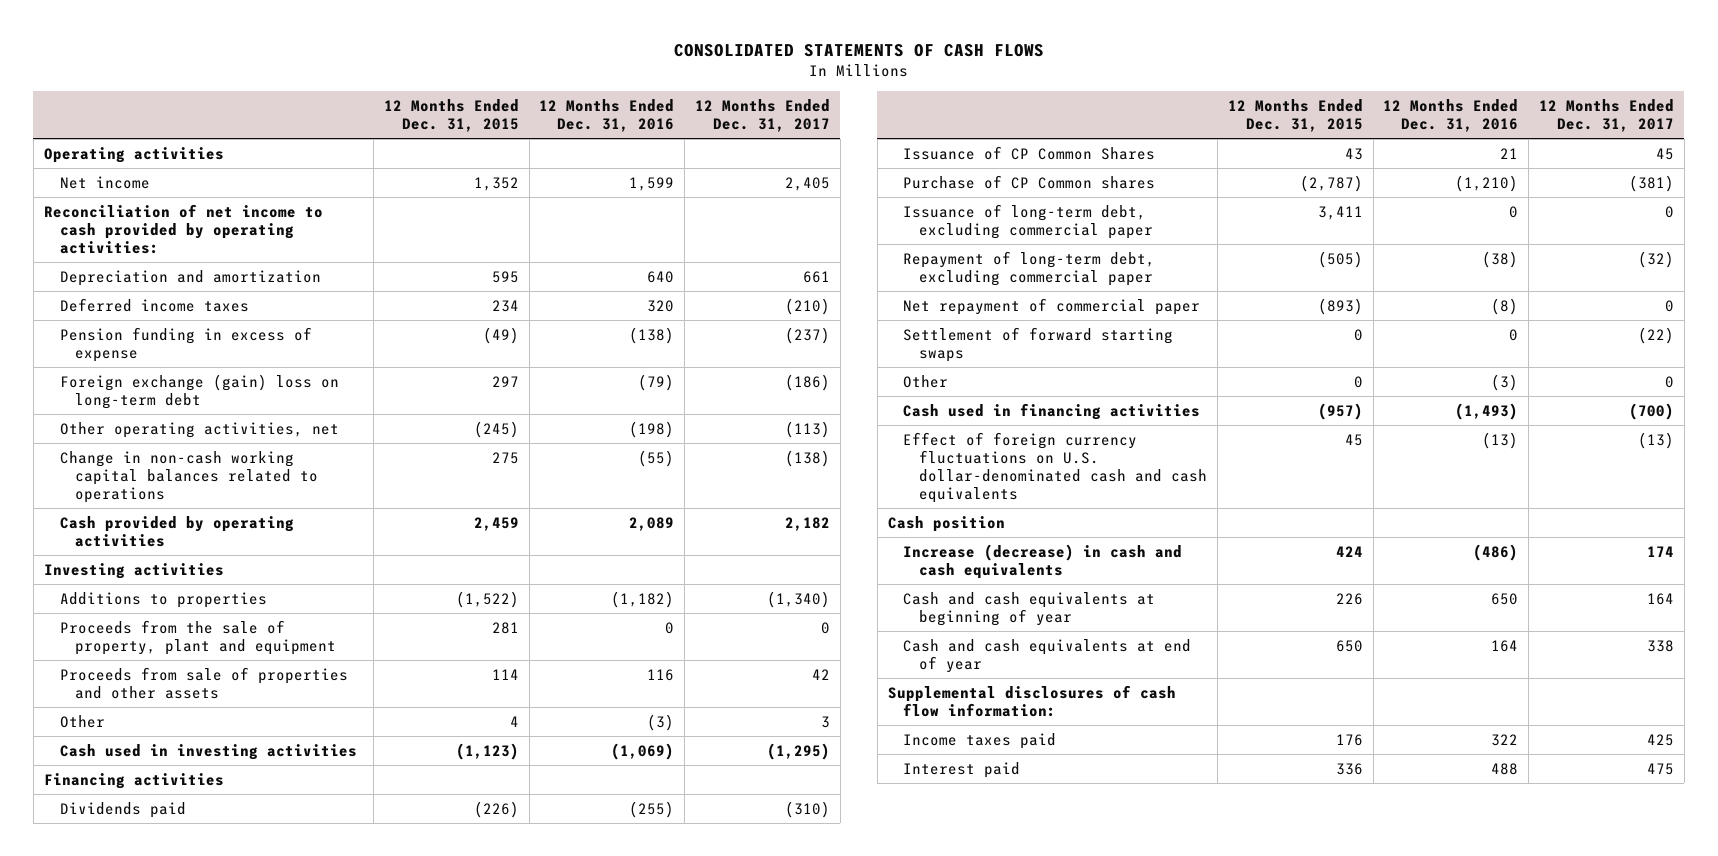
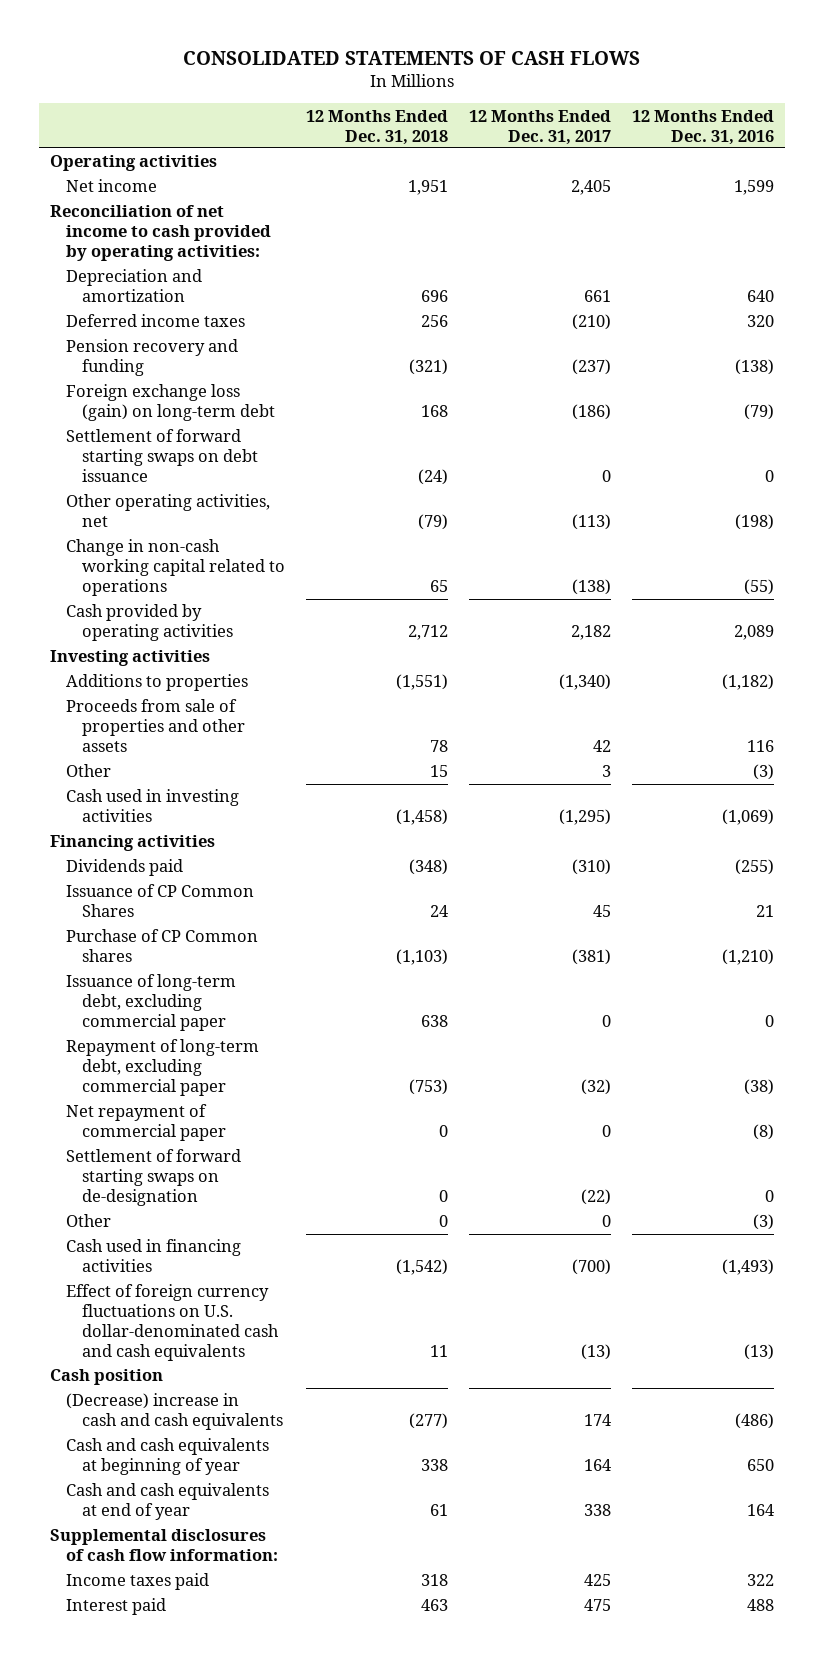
- | 12 Months Ended Dec. 31, 2015 | 12 Months Ended Dec. 31, 2016 | 12 Months Ended Dec. 31, 2017
+ | 12 Months Ended Dec. 31, 2018 | 12 Months Ended Dec. 31, 2017 | 12 Months Ended Dec. 31, 2016
- Pension funding in excess of expense | (49) | (138) | (237)
- Foreign exchange (gain) loss on long-term debt | 297 | (79) | (186)
+ Pension recovery and funding | (321) | (237) | (138)
+ Foreign exchange loss (gain) on long-term debt | 168 | (186) | (79)
+ Settlement of forward starting swaps on debt issuance | (24) | 0 | 0
- Change in non-cash working capital balances related to operations | 275 | (55) | (138)
+ Change in non-cash working capital related to operations | 65 | (138) | (55)
- Proceeds from the sale of property, plant and equipment | 281 | 0 | 0
- Settlement of forward starting swaps | 0 | 0 | (22)
+ Settlement of forward starting swaps on de-designation | 0 | (22) | 0
- Increase (decrease) in cash and cash equivalents | 424 | (486) | 174
+ (Decrease) increase in cash and cash equivalents | (277) | 174 | (486)

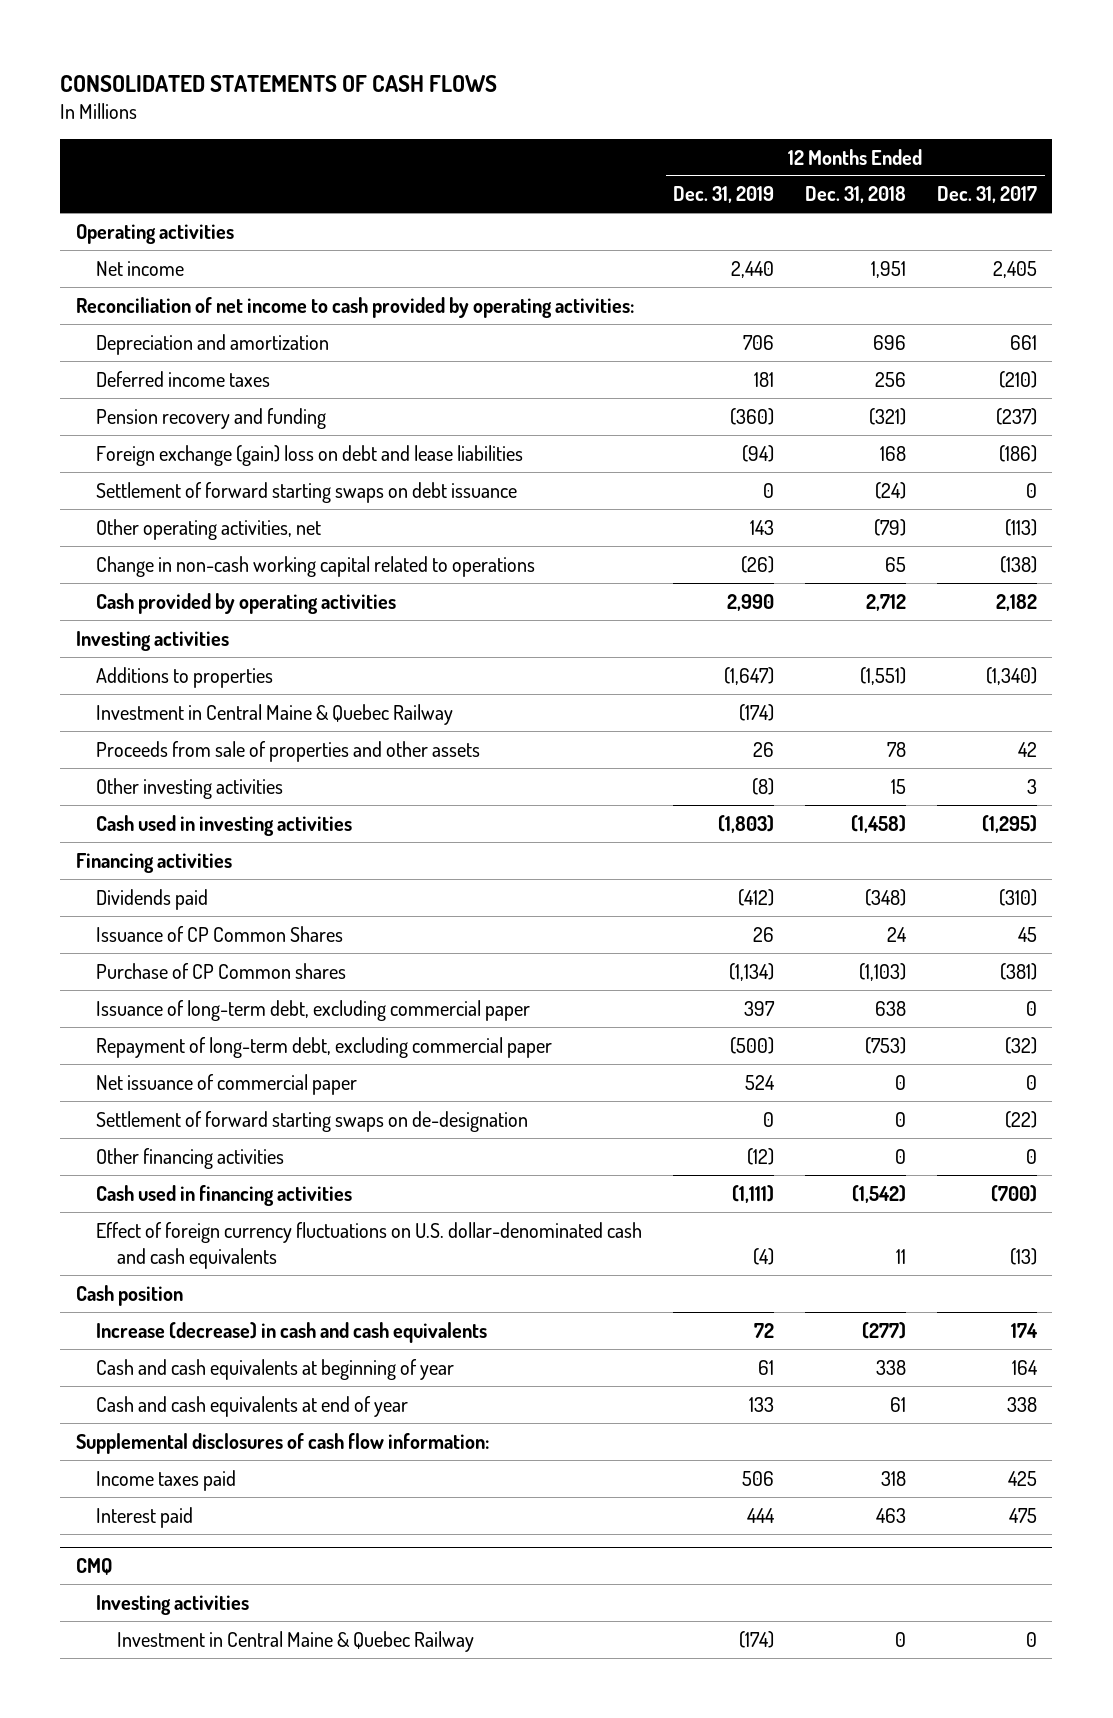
- | 12 Months Ended Dec. 31, 2018 | 12 Months Ended Dec. 31, 2017 | 12 Months Ended Dec. 31, 2016
+ | 12 Months Ended Dec. 31, 2019 | 12 Months Ended Dec. 31, 2018 | 12 Months Ended Dec. 31, 2017
- Foreign exchange loss (gain) on long-term debt | 168 | (186) | (79)
+ Foreign exchange (gain) loss on debt and lease liabilities | (94) | 168 | (186)
+ Investment in Central Maine & Quebec Railway | (174) | |
- Other | 15 | 3 | (3)
+ Other investing activities | (8) | 15 | 3
- Net repayment of commercial paper | 0 | 0 | (8)
+ Net issuance of commercial paper | 524 | 0 | 0
- Other | 0 | 0 | (3)
+ Other financing activities | (12) | 0 | 0
- (Decrease) increase in cash and cash equivalents | (277) | 174 | (486)
+ Increase (decrease) in cash and cash equivalents | 72 | (277) | 174
+ CMQ
+ Investing activities
+ Investment in Central Maine & Quebec Railway | (174) | 0 | 0

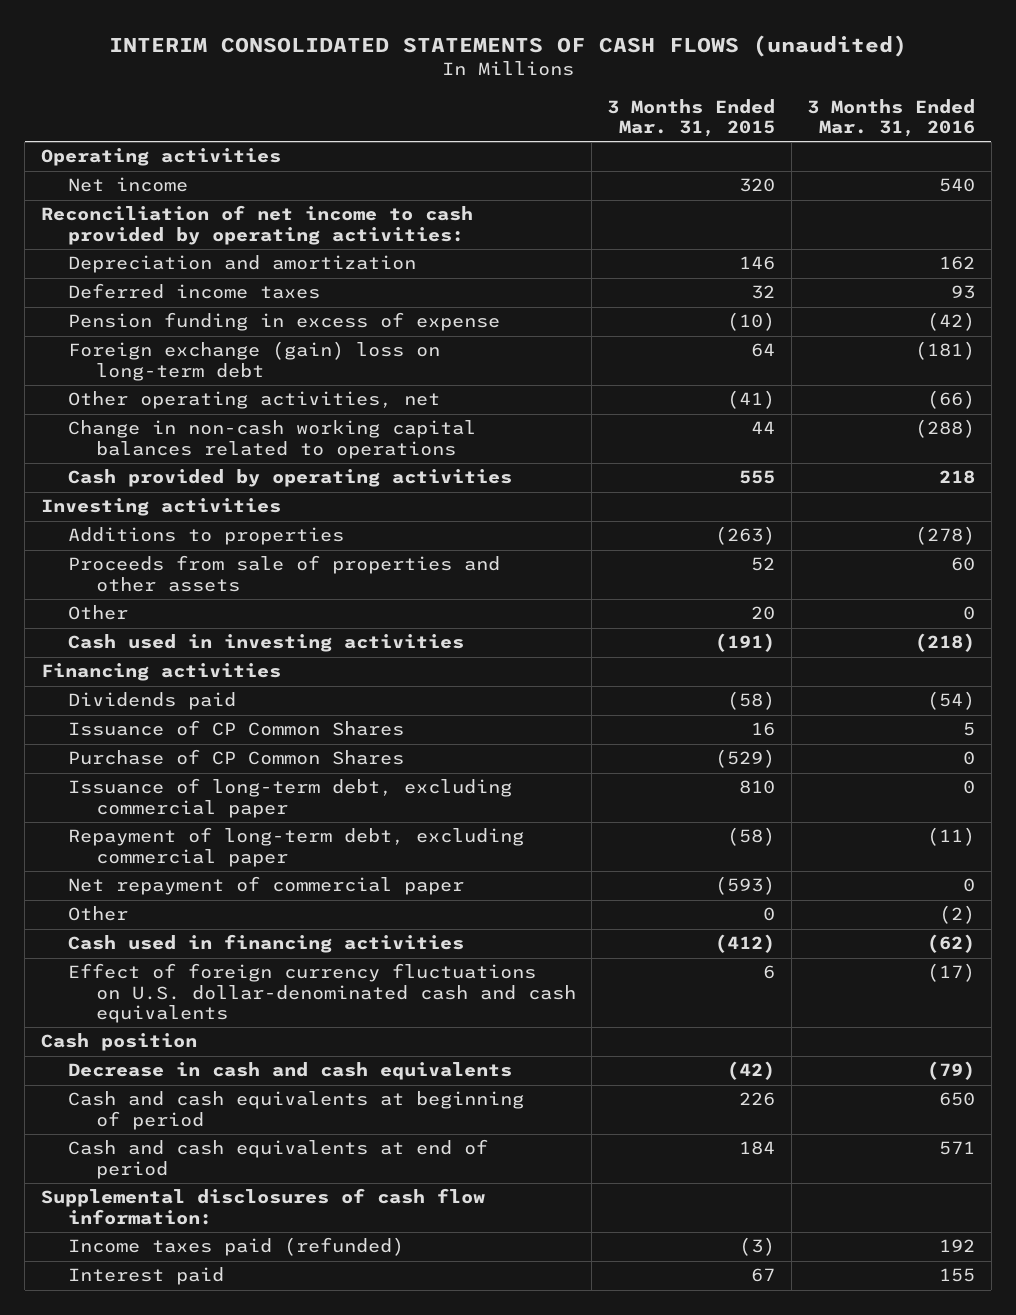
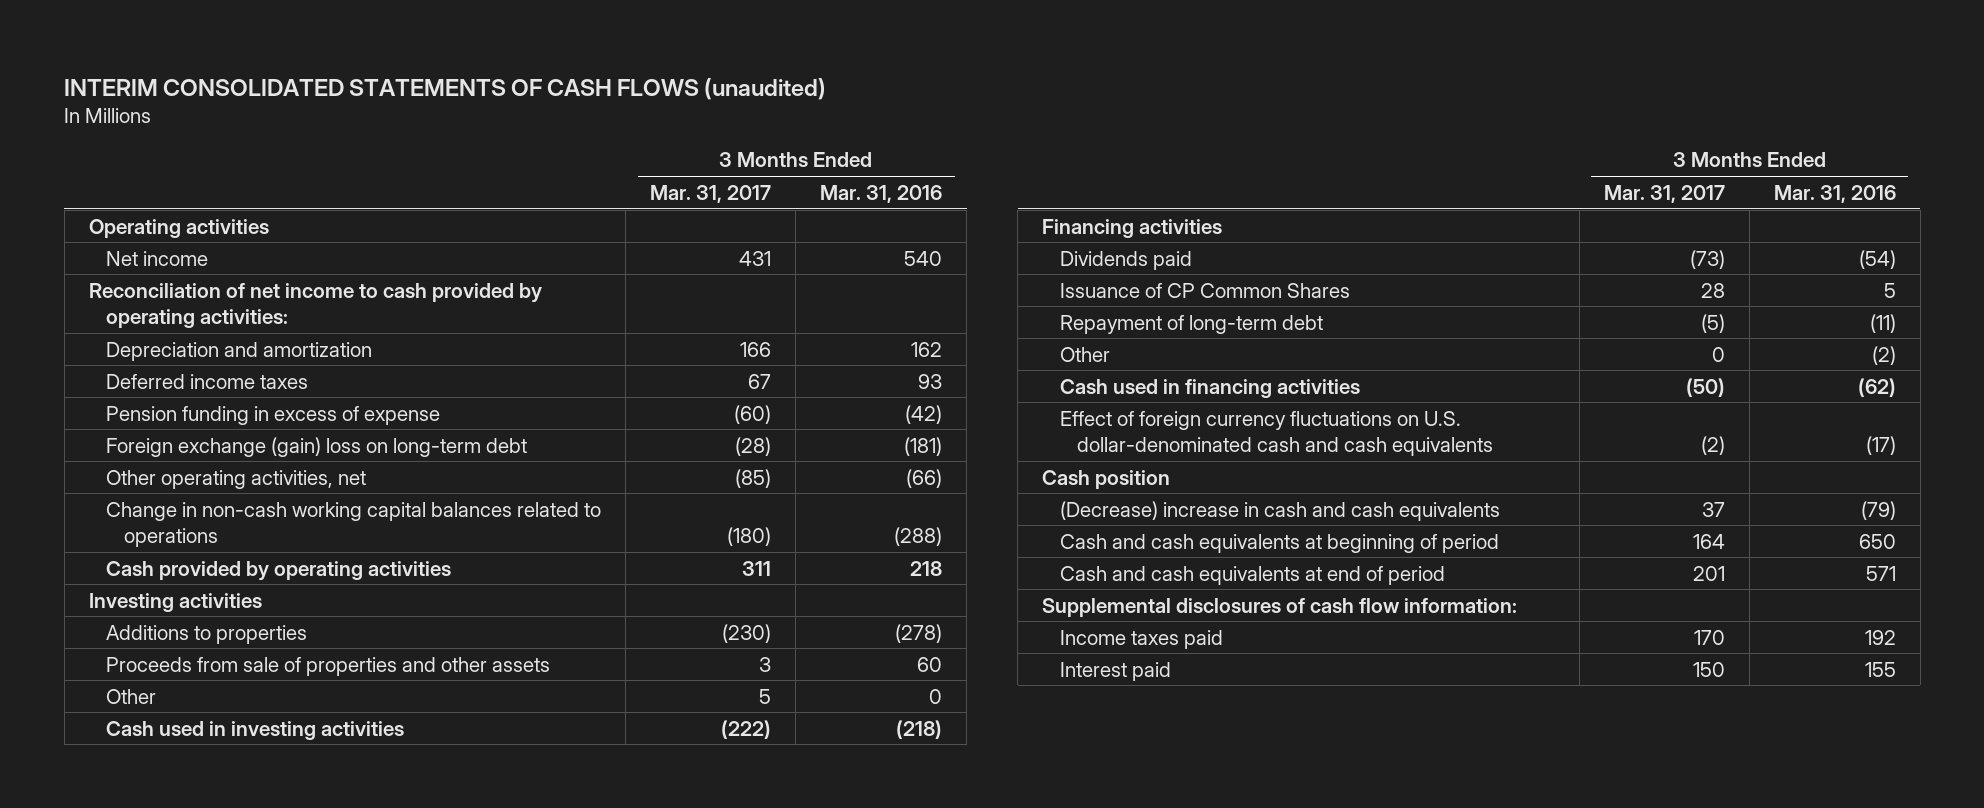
- | 3 Months Ended Mar. 31, 2015 | 3 Months Ended Mar. 31, 2016
+ | 3 Months Ended Mar. 31, 2017 | 3 Months Ended Mar. 31, 2016
- Purchase of CP Common Shares | (529) | 0
- Issuance of long-term debt, excluding commercial paper | 810 | 0
- Repayment of long-term debt, excluding commercial paper | (58) | (11)
- Net repayment of commercial paper | (593) | 0
+ Repayment of long-term debt | (5) | (11)
- Decrease in cash and cash equivalents | (42) | (79)
+ (Decrease) increase in cash and cash equivalents | 37 | (79)
- Income taxes paid (refunded) | (3) | 192
+ Income taxes paid | 170 | 192

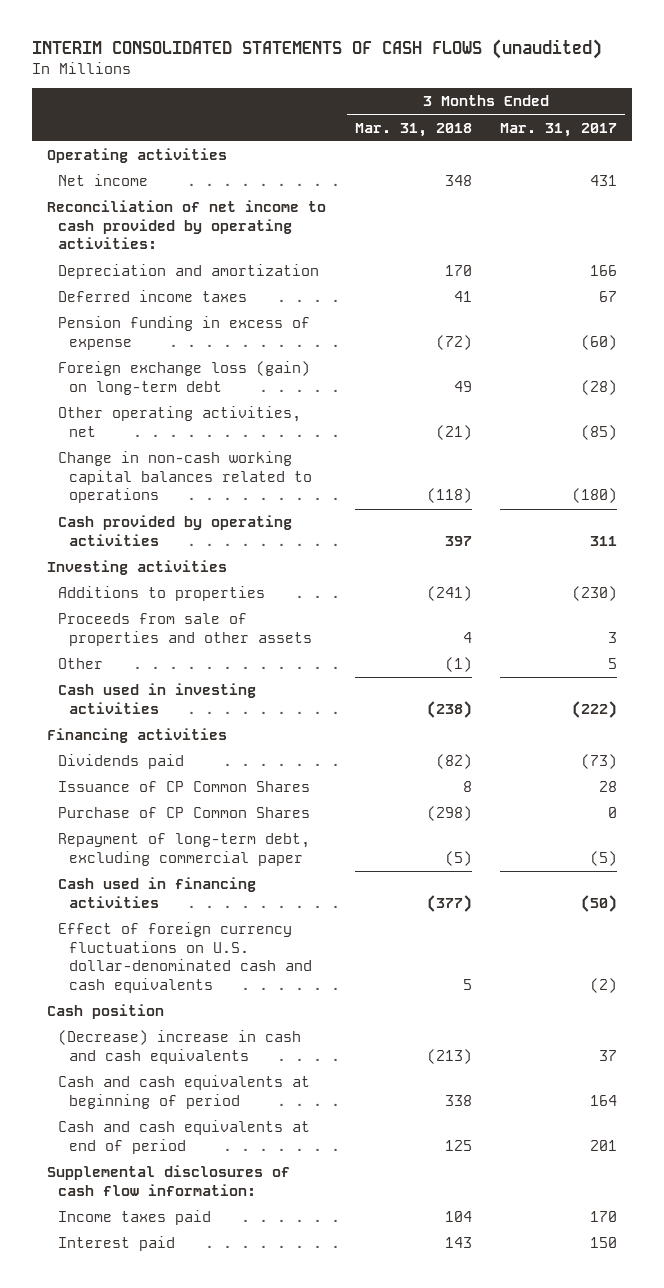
- | 3 Months Ended Mar. 31, 2017 | 3 Months Ended Mar. 31, 2016
+ | 3 Months Ended Mar. 31, 2018 | 3 Months Ended Mar. 31, 2017
- Foreign exchange (gain) loss on long-term debt | (28) | (181)
+ Foreign exchange loss (gain) on long-term debt | 49 | (28)
- Repayment of long-term debt | (5) | (11)
- Other | 0 | (2)
+ Purchase of CP Common Shares | (298) | 0
+ Repayment of long-term debt, excluding commercial paper | (5) | (5)

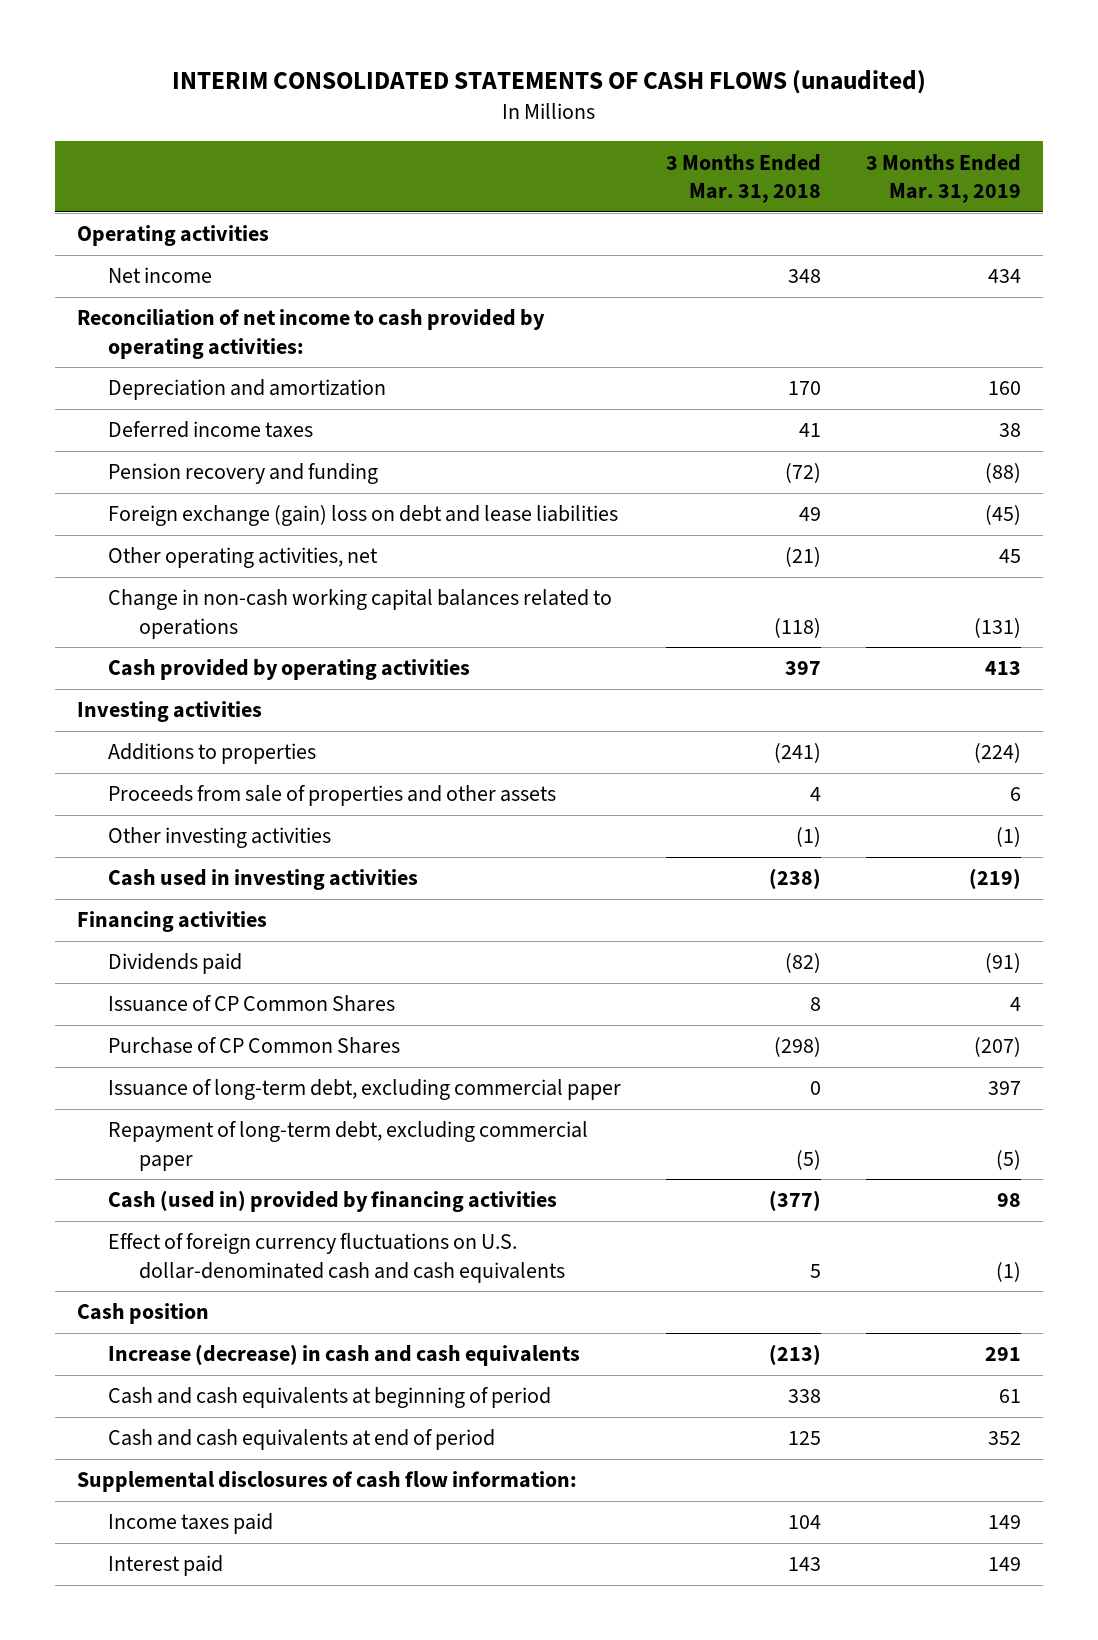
- | 3 Months Ended Mar. 31, 2018 | 3 Months Ended Mar. 31, 2017
+ | 3 Months Ended Mar. 31, 2018 | 3 Months Ended Mar. 31, 2019
- Pension funding in excess of expense | (72) | (60)
- Foreign exchange loss (gain) on long-term debt | 49 | (28)
+ Pension recovery and funding | (72) | (88)
+ Foreign exchange (gain) loss on debt and lease liabilities | 49 | (45)
- Other | (1) | 5
+ Other investing activities | (1) | (1)
+ Issuance of long-term debt, excluding commercial paper | 0 | 397
- Cash used in financing activities | (377) | (50)
+ Cash (used in) provided by financing activities | (377) | 98
- (Decrease) increase in cash and cash equivalents | (213) | 37
+ Increase (decrease) in cash and cash equivalents | (213) | 291

